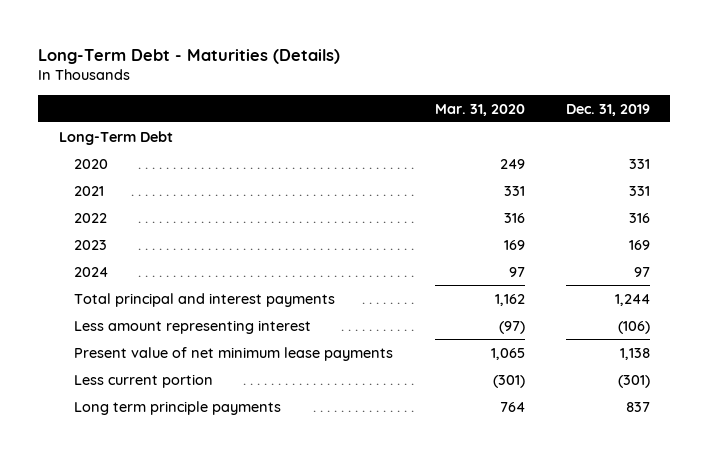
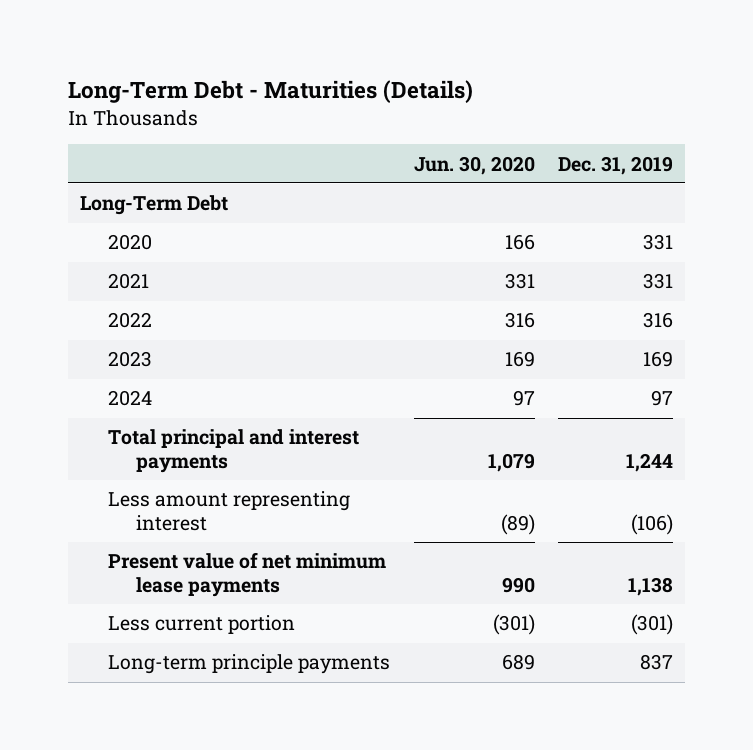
- | Mar. 31, 2020 | Dec. 31, 2019
+ | Jun. 30, 2020 | Dec. 31, 2019
- Long term principle payments | 764 | 837
+ Long-term principle payments | 689 | 837

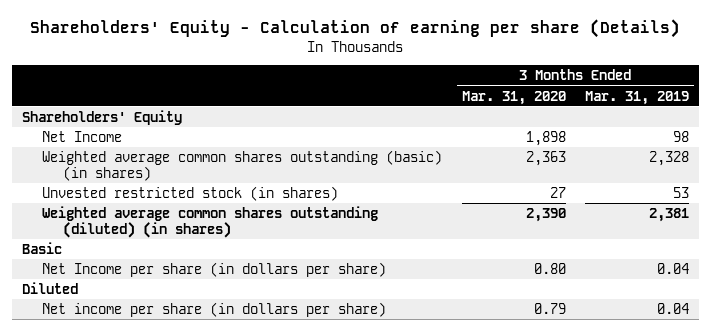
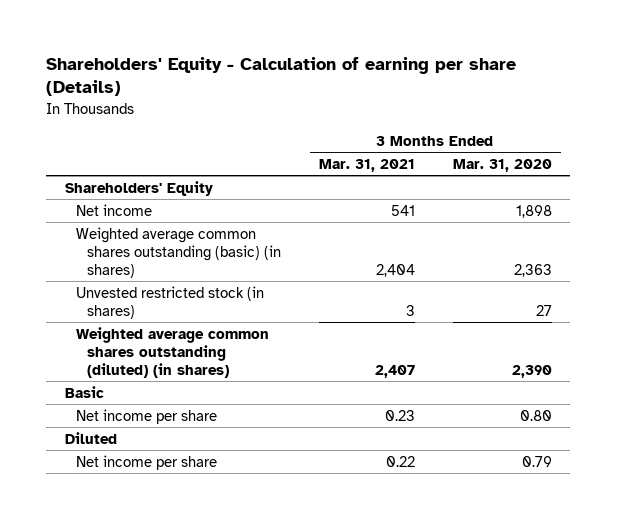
- | 3 Months Ended Mar. 31, 2020 | 3 Months Ended Mar. 31, 2019
+ | 3 Months Ended Mar. 31, 2021 | 3 Months Ended Mar. 31, 2020
- Net Income | 1,898 | 98
+ Net income | 541 | 1,898
- Net Income per share (in dollars per share) | 0.80 | 0.04
+ Net income per share | 0.23 | 0.80
- Net income per share (in dollars per share) | 0.79 | 0.04
+ Net income per share | 0.22 | 0.79

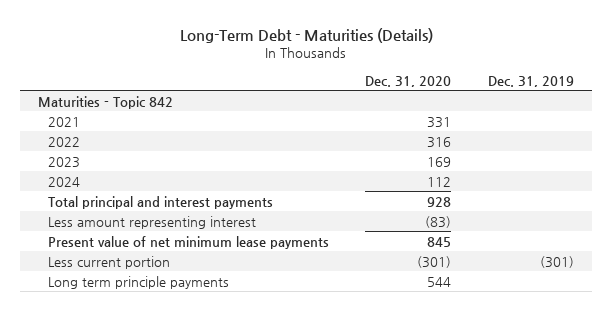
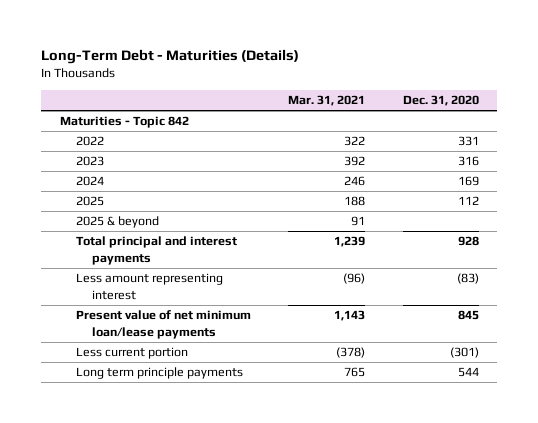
- | Dec. 31, 2020 | Dec. 31, 2019
+ | Mar. 31, 2021 | Dec. 31, 2020
- 2021 | 331 |
- 2022 | 316 |
- 2023 | 169 |
- 2024 | 112 |
+ 2022 | 322 | 331
+ 2023 | 392 | 316
+ 2024 | 246 | 169
+ 2025 | 188 | 112
+ 2025 & beyond | 91 |
- Present value of net minimum lease payments | 845 |
+ Present value of net minimum loan/lease payments | 1,143 | 845

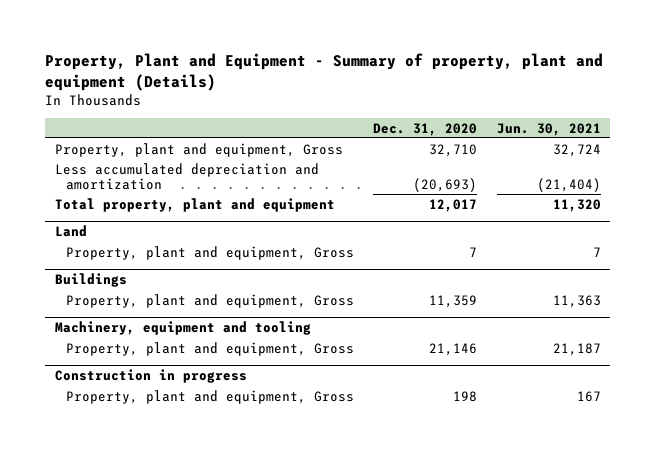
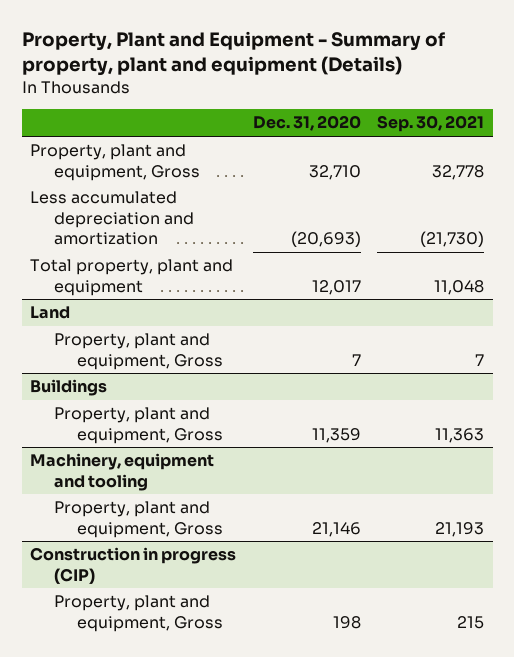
- | Dec. 31, 2020 | Jun. 30, 2021
+ | Dec. 31, 2020 | Sep. 30, 2021
- Construction in progress
+ Construction in progress (CIP)

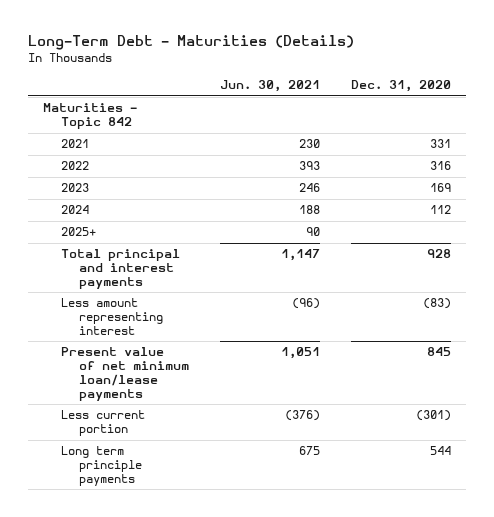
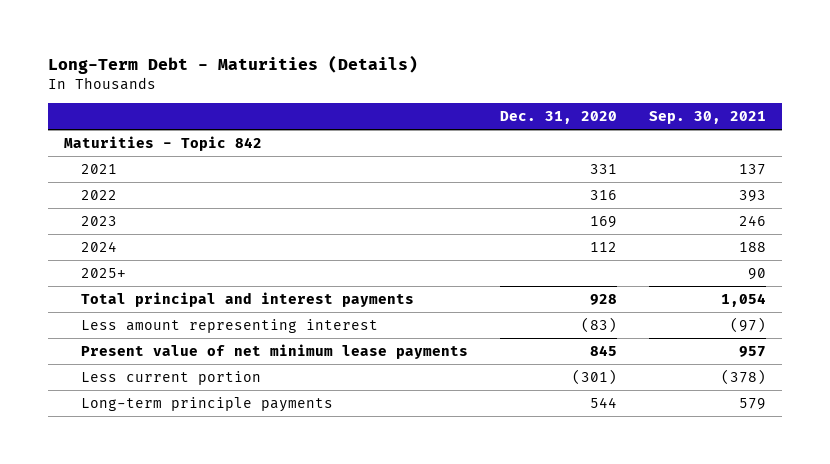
- | Jun. 30, 2021 | Dec. 31, 2020
+ | Dec. 31, 2020 | Sep. 30, 2021
- Present value of net minimum loan/lease payments | 1,051 | 845
+ Present value of net minimum lease payments | 845 | 957
- Long term principle payments | 675 | 544
+ Long-term principle payments | 544 | 579

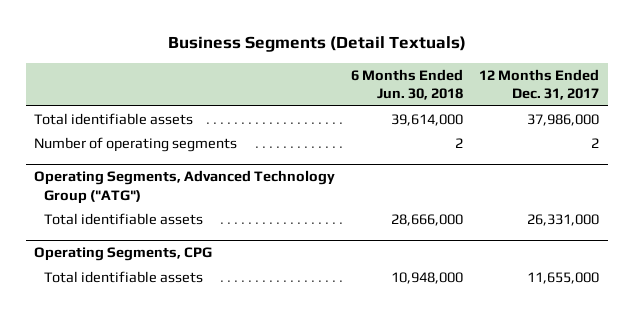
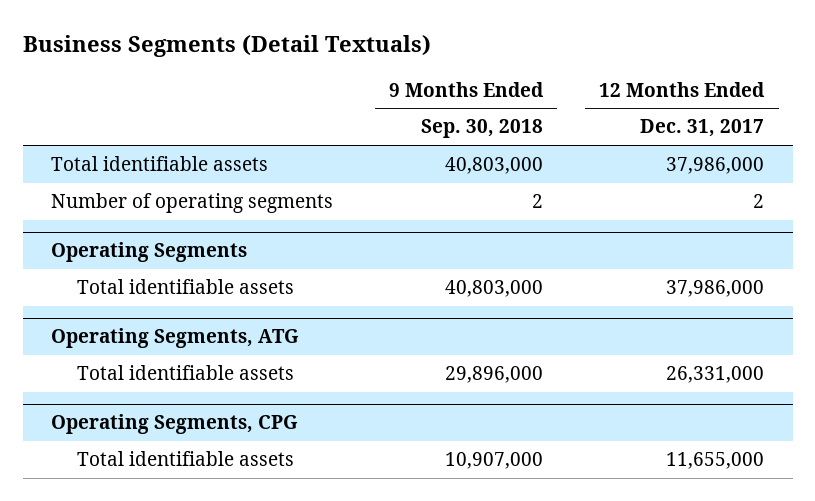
- | 6 Months Ended Jun. 30, 2018 | 12 Months Ended Dec. 31, 2017
+ | 9 Months Ended Sep. 30, 2018 | 12 Months Ended Dec. 31, 2017
- Operating Segments, Advanced Technology Group ("ATG")
+ Operating Segments
+ Total identifiable assets | 40,803,000 | 37,986,000
+ Operating Segments, ATG

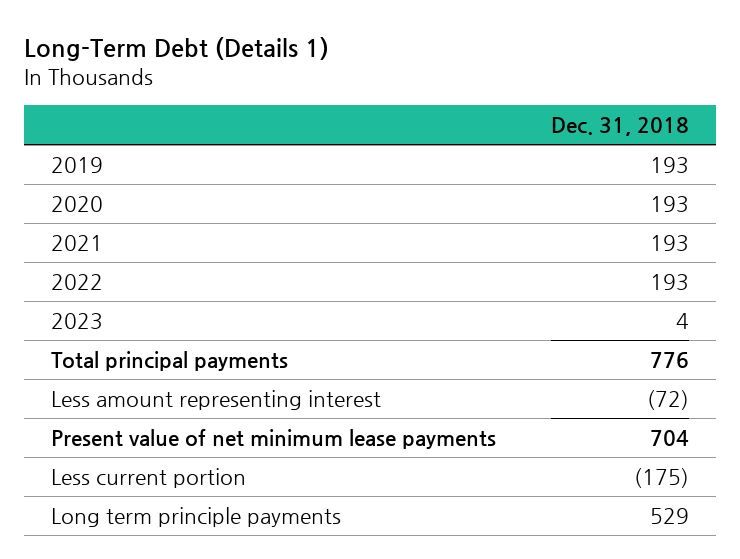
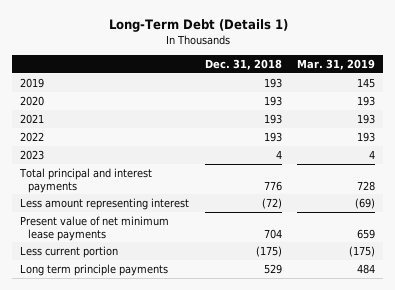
- | Dec. 31, 2018
+ | Dec. 31, 2018 | Mar. 31, 2019
- Total principal payments | 776
+ Total principal and interest payments | 776 | 728

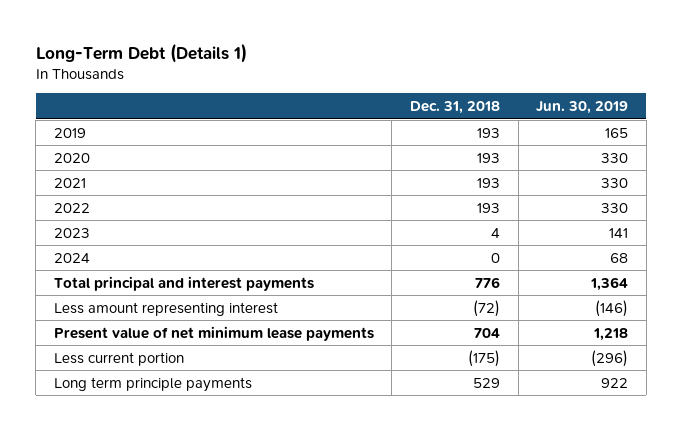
- | Dec. 31, 2018 | Mar. 31, 2019
+ | Dec. 31, 2018 | Jun. 30, 2019
+ 2024 | 0 | 68

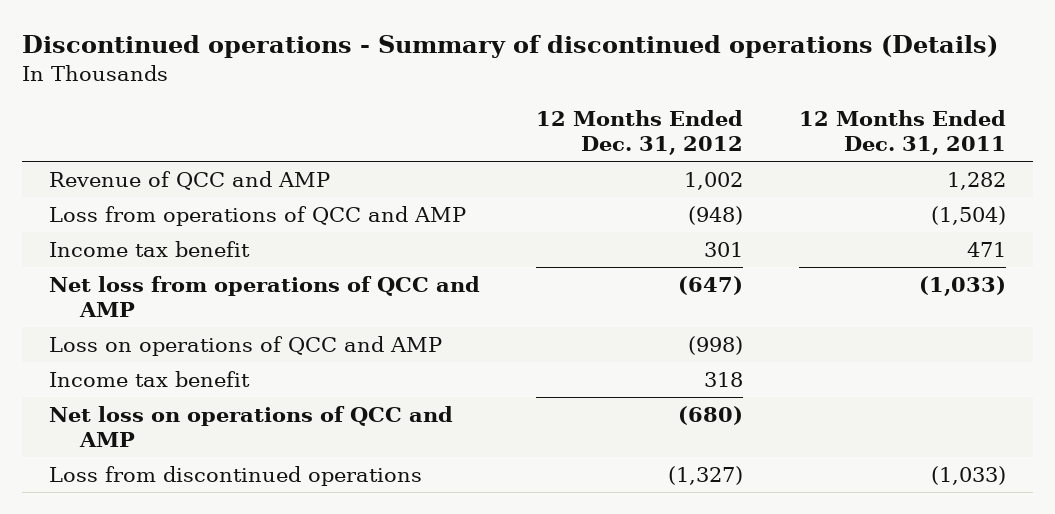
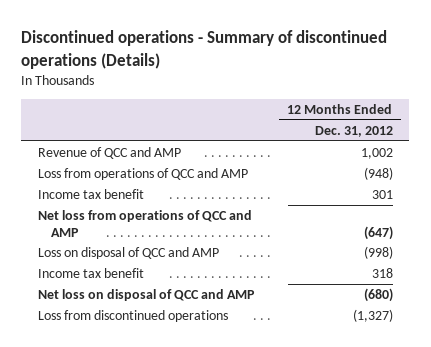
- | 12 Months Ended Dec. 31, 2012 | 12 Months Ended Dec. 31, 2011
+ | 12 Months Ended Dec. 31, 2012
- Loss on operations of QCC and AMP | (998) |
+ Loss on disposal of QCC and AMP | (998)
- Net loss on operations of QCC and AMP | (680) |
+ Net loss on disposal of QCC and AMP | (680)

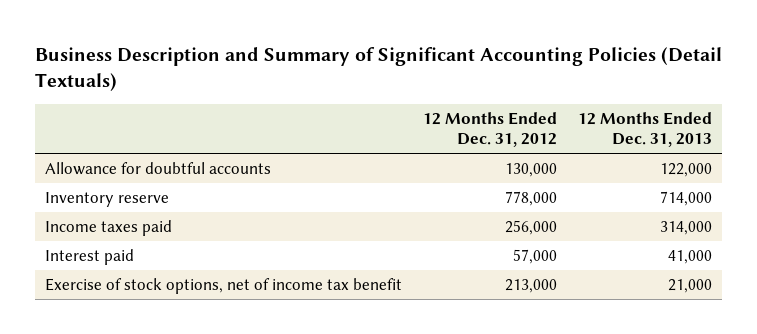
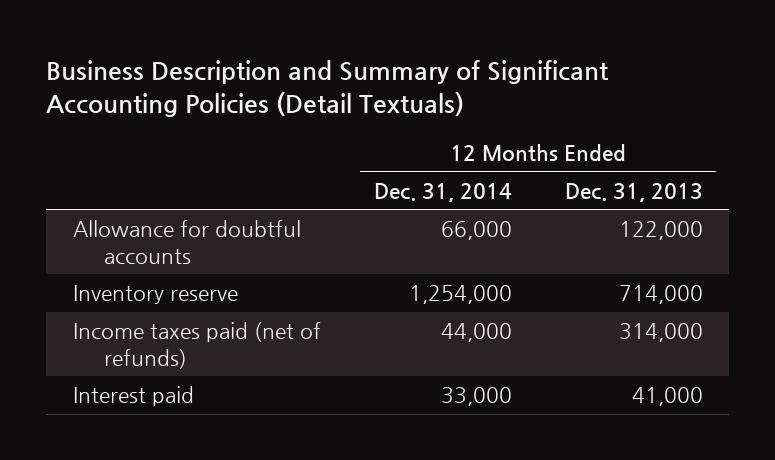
- | 12 Months Ended Dec. 31, 2012 | 12 Months Ended Dec. 31, 2013
+ | 12 Months Ended Dec. 31, 2014 | 12 Months Ended Dec. 31, 2013
- Income taxes paid | 256,000 | 314,000
+ Income taxes paid (net of refunds) | 44,000 | 314,000
- Exercise of stock options, net of income tax benefit | 213,000 | 21,000

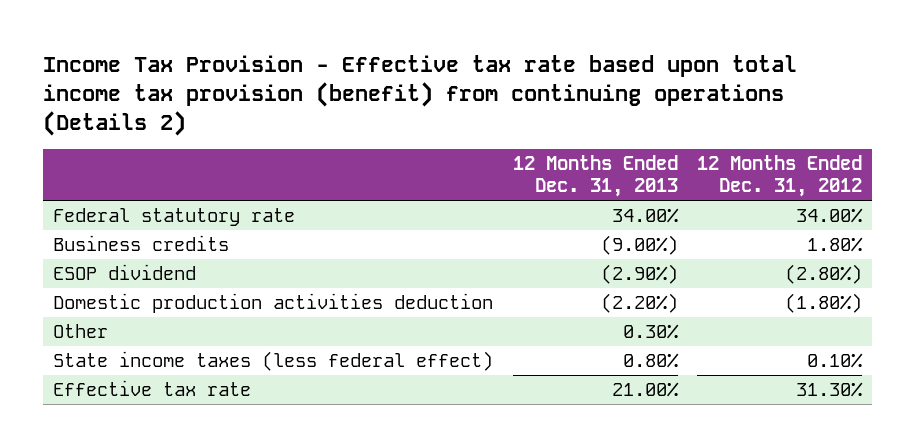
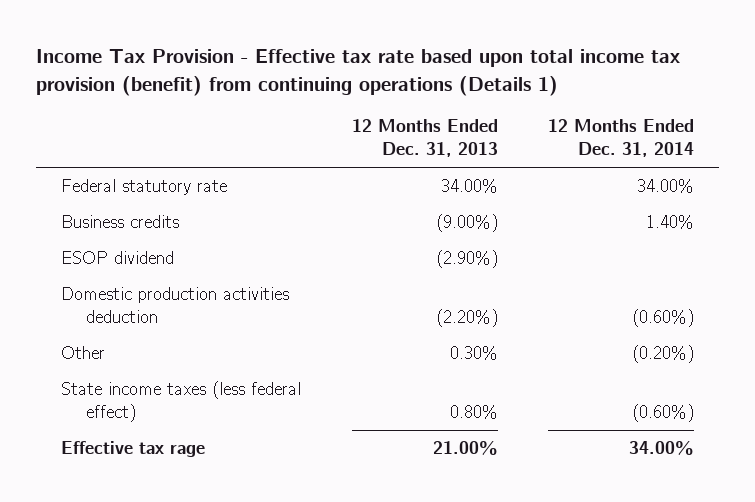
- Income Tax Provision - Effective tax rate based upon total income tax provision (benefit) from continuing operations (Details 2)
+ Income Tax Provision - Effective tax rate based upon total income tax provision (benefit) from continuing operations (Details 1)
- | 12 Months Ended Dec. 31, 2013 | 12 Months Ended Dec. 31, 2012
+ | 12 Months Ended Dec. 31, 2013 | 12 Months Ended Dec. 31, 2014
- Effective tax rate | 21.00% | 31.30%
+ Effective tax rage | 21.00% | 34.00%

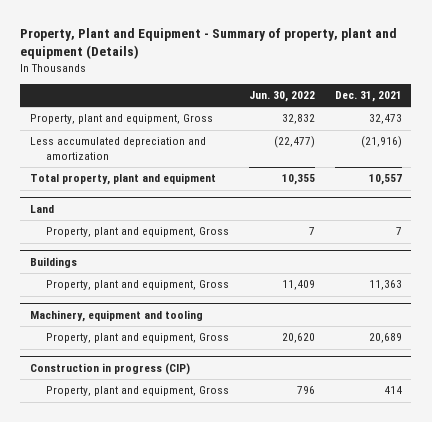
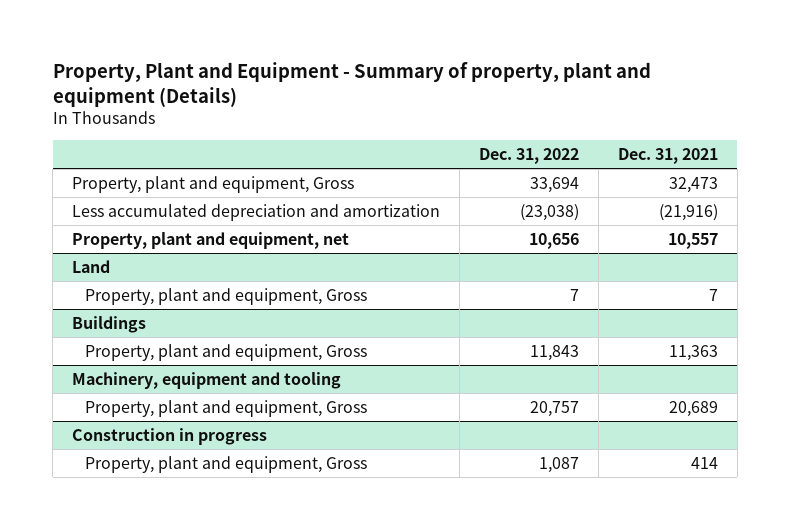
- | Jun. 30, 2022 | Dec. 31, 2021
+ | Dec. 31, 2022 | Dec. 31, 2021
- Total property, plant and equipment | 10,355 | 10,557
+ Property, plant and equipment, net | 10,656 | 10,557
- Construction in progress (CIP)
+ Construction in progress

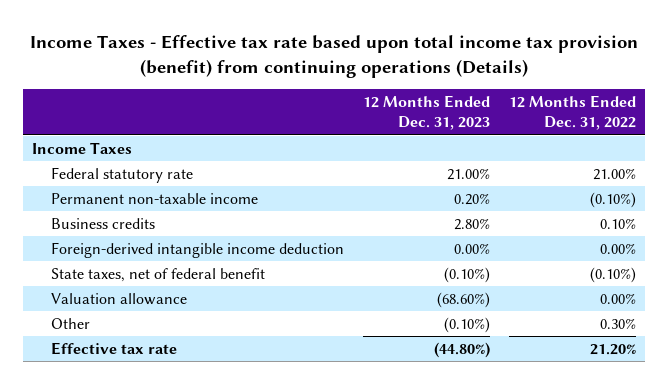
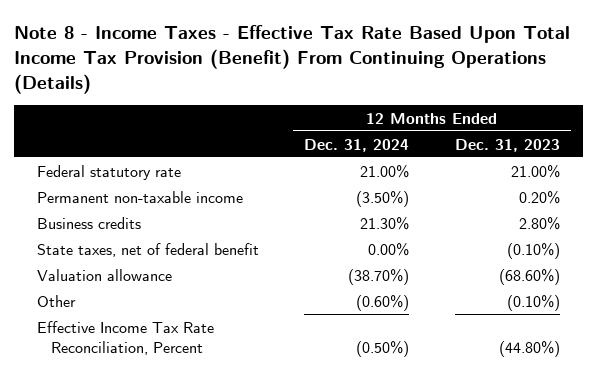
- Income Taxes - Effective tax rate based upon total income tax provision (benefit) from continuing operations (Details)
+ Note 8 - Income Taxes - Effective Tax Rate Based Upon Total Income Tax Provision (Benefit) From Continuing Operations (Details)
- | 12 Months Ended Dec. 31, 2023 | 12 Months Ended Dec. 31, 2022
+ | 12 Months Ended Dec. 31, 2024 | 12 Months Ended Dec. 31, 2023
- Income Taxes
- Foreign-derived intangible income deduction | 0.00% | 0.00%
- Effective tax rate | (44.80%) | 21.20%
+ Effective Income Tax Rate Reconciliation, Percent | (0.50%) | (44.80%)

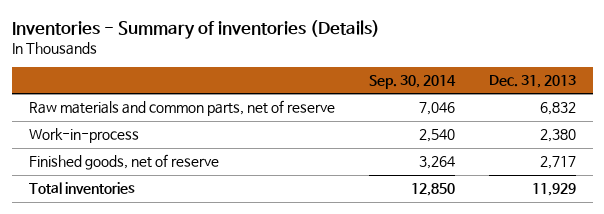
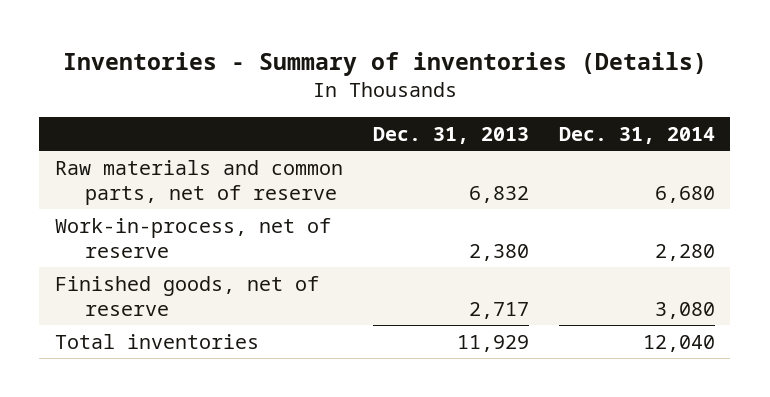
- | Sep. 30, 2014 | Dec. 31, 2013
+ | Dec. 31, 2013 | Dec. 31, 2014
- Work-in-process | 2,540 | 2,380
+ Work-in-process, net of reserve | 2,380 | 2,280

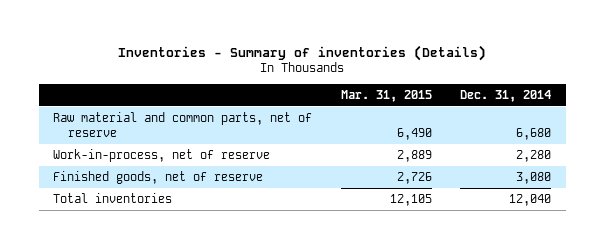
- | Dec. 31, 2013 | Dec. 31, 2014
+ | Mar. 31, 2015 | Dec. 31, 2014
- Raw materials and common parts, net of reserve | 6,832 | 6,680
+ Raw material and common parts, net of reserve | 6,490 | 6,680

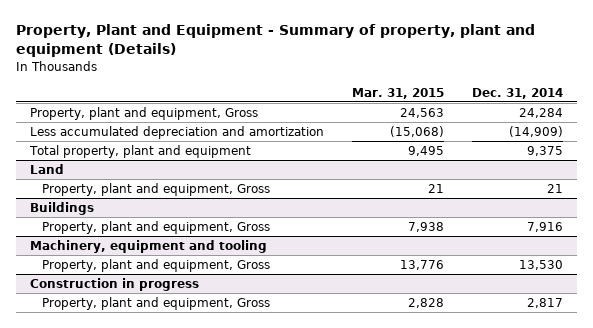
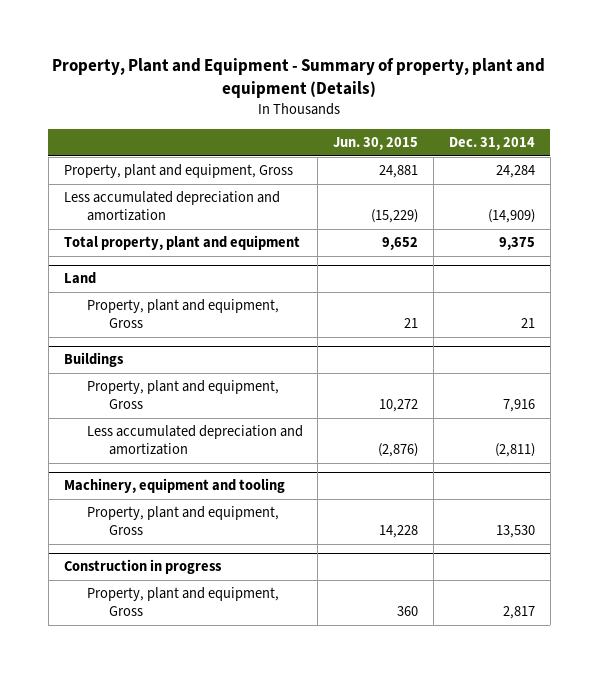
- | Mar. 31, 2015 | Dec. 31, 2014
+ | Jun. 30, 2015 | Dec. 31, 2014
@ Buildings
+ Less accumulated depreciation and amortization | (2,876) | (2,811)

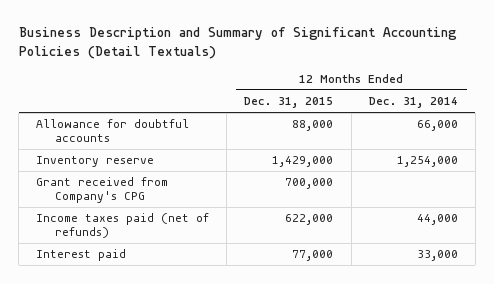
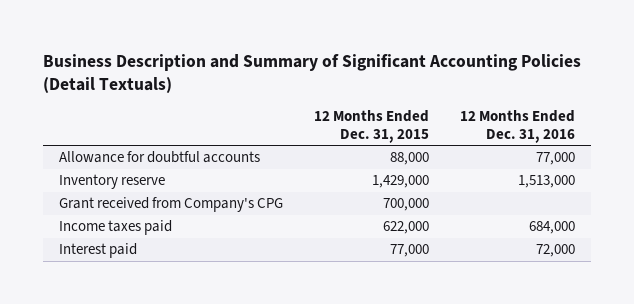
- | 12 Months Ended Dec. 31, 2015 | 12 Months Ended Dec. 31, 2014
+ | 12 Months Ended Dec. 31, 2015 | 12 Months Ended Dec. 31, 2016
- Income taxes paid (net of refunds) | 622,000 | 44,000
+ Income taxes paid | 622,000 | 684,000

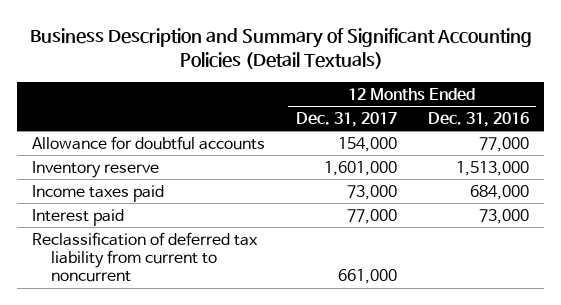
- | 12 Months Ended Dec. 31, 2015 | 12 Months Ended Dec. 31, 2016
+ | 12 Months Ended Dec. 31, 2017 | 12 Months Ended Dec. 31, 2016
- Grant received from Company's CPG | 700,000 |
- Interest paid | 77,000 | 72,000
+ Interest paid | 77,000 | 73,000
+ Reclassification of deferred tax liability from current to noncurrent | 661,000 |

